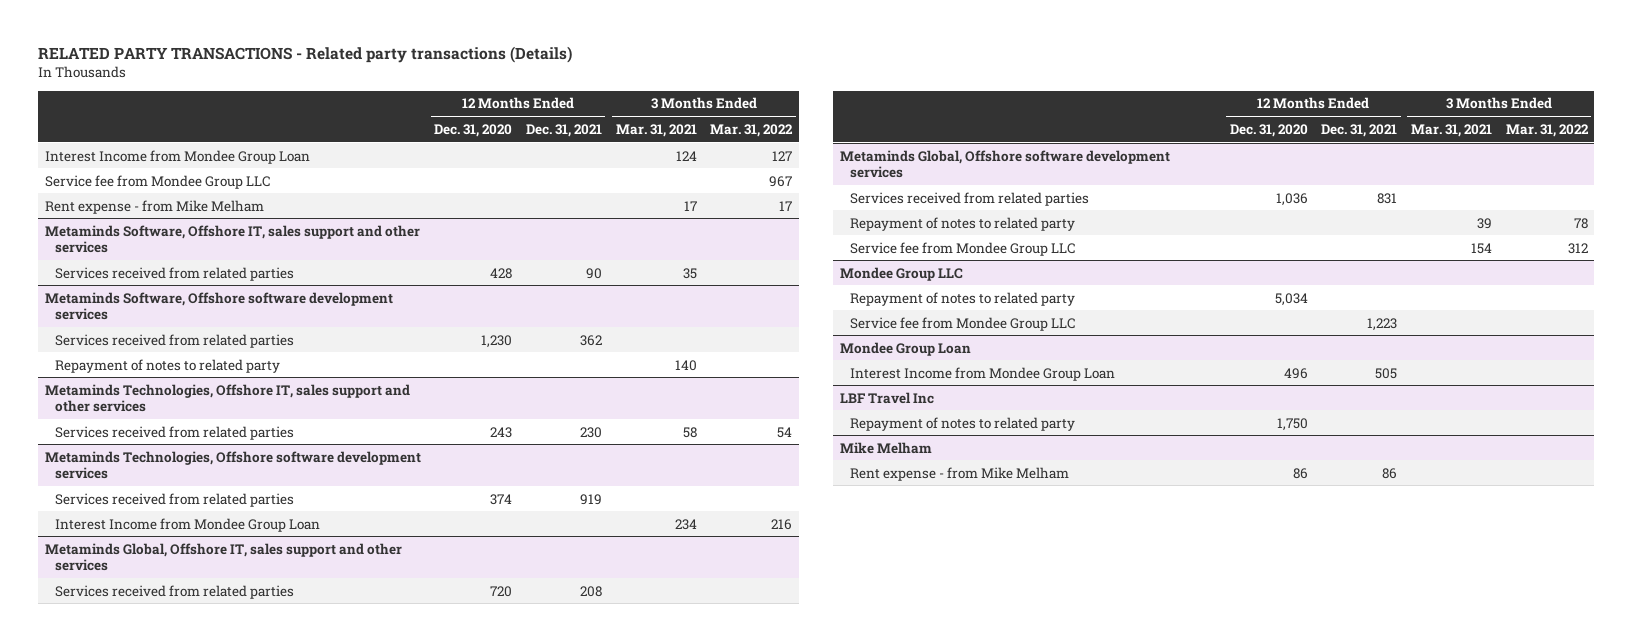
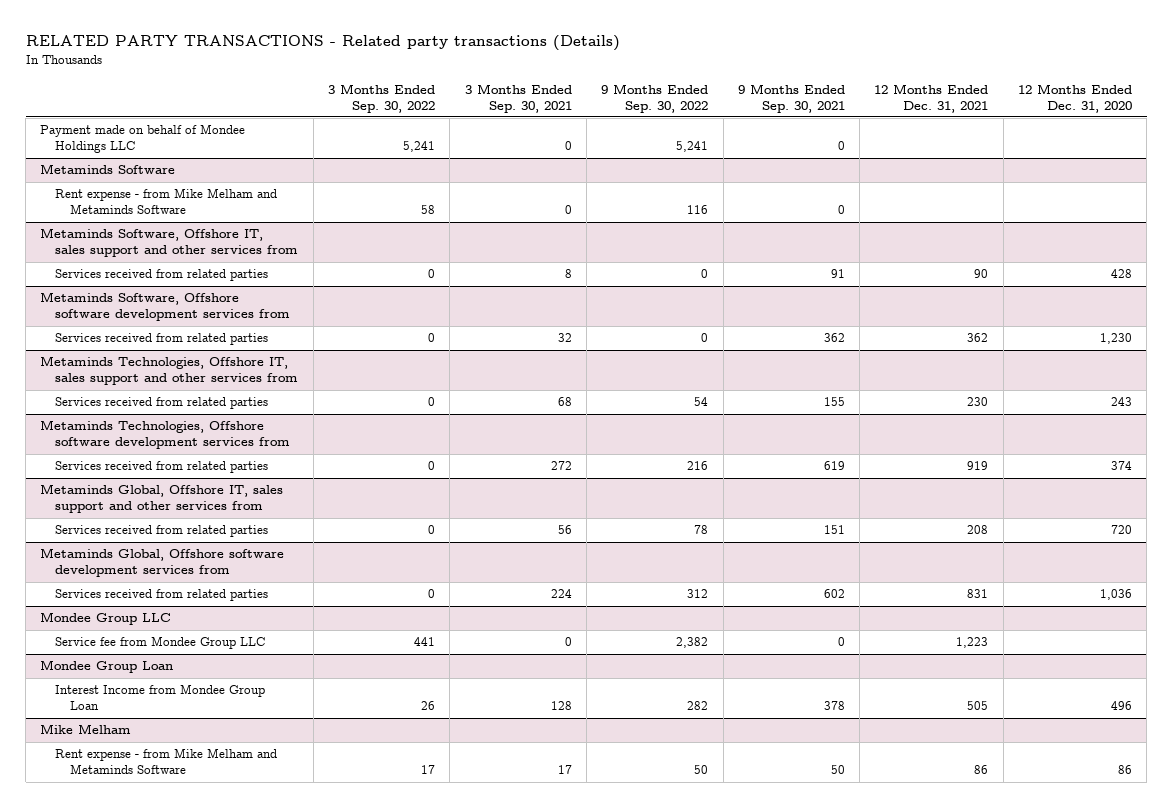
- | 12 Months Ended Dec. 31, 2020 | 12 Months Ended Dec. 31, 2021 | 3 Months Ended Mar. 31, 2021 | 3 Months Ended Mar. 31, 2022
+ | 3 Months Ended Sep. 30, 2022 | 3 Months Ended Sep. 30, 2021 | 9 Months Ended Sep. 30, 2022 | 9 Months Ended Sep. 30, 2021 | 12 Months Ended Dec. 31, 2021 | 12 Months Ended Dec. 31, 2020
- Interest Income from Mondee Group Loan | | | 124 | 127
- Service fee from Mondee Group LLC | | | | 967
- Rent expense - from Mike Melham | | | 17 | 17
- Metaminds Software, Offshore IT, sales support and other services
+ Payment made on behalf of Mondee Holdings LLC | 5,241 | 0 | 5,241 | 0 | |
+ Metaminds Software
+ Rent expense - from Mike Melham and Metaminds Software | 58 | 0 | 116 | 0 | |
+ Metaminds Software, Offshore IT, sales support and other services from
- Metaminds Software, Offshore software development services
+ Metaminds Software, Offshore software development services from
- Repayment of notes to related party | | | 140 |
- Metaminds Technologies, Offshore IT, sales support and other services
+ Metaminds Technologies, Offshore IT, sales support and other services from
- Metaminds Technologies, Offshore software development services
+ Metaminds Technologies, Offshore software development services from
- Interest Income from Mondee Group Loan | | | 234 | 216
- Metaminds Global, Offshore IT, sales support and other services
+ Metaminds Global, Offshore IT, sales support and other services from
- Metaminds Global, Offshore software development services
+ Metaminds Global, Offshore software development services from
- Repayment of notes to related party | | | 39 | 78
- Service fee from Mondee Group LLC | | | 154 | 312
@ Mondee Group LLC
- Repayment of notes to related party | 5,034 | | |
- LBF Travel Inc
- Repayment of notes to related party | 1,750 | | |
@ Mike Melham
- Rent expense - from Mike Melham | 86 | 86 | |
+ Rent expense - from Mike Melham and Metaminds Software | 17 | 17 | 50 | 50 | 86 | 86

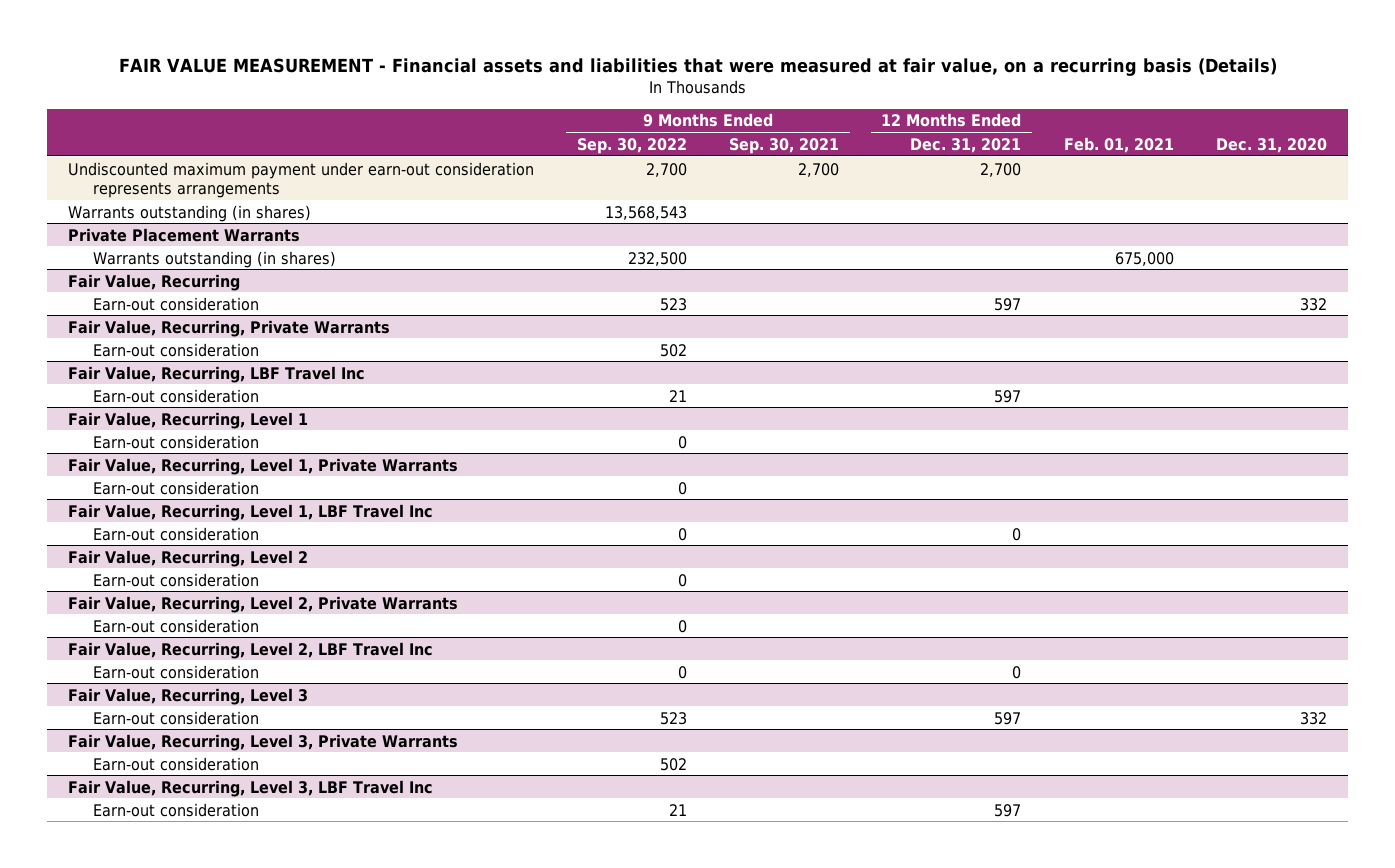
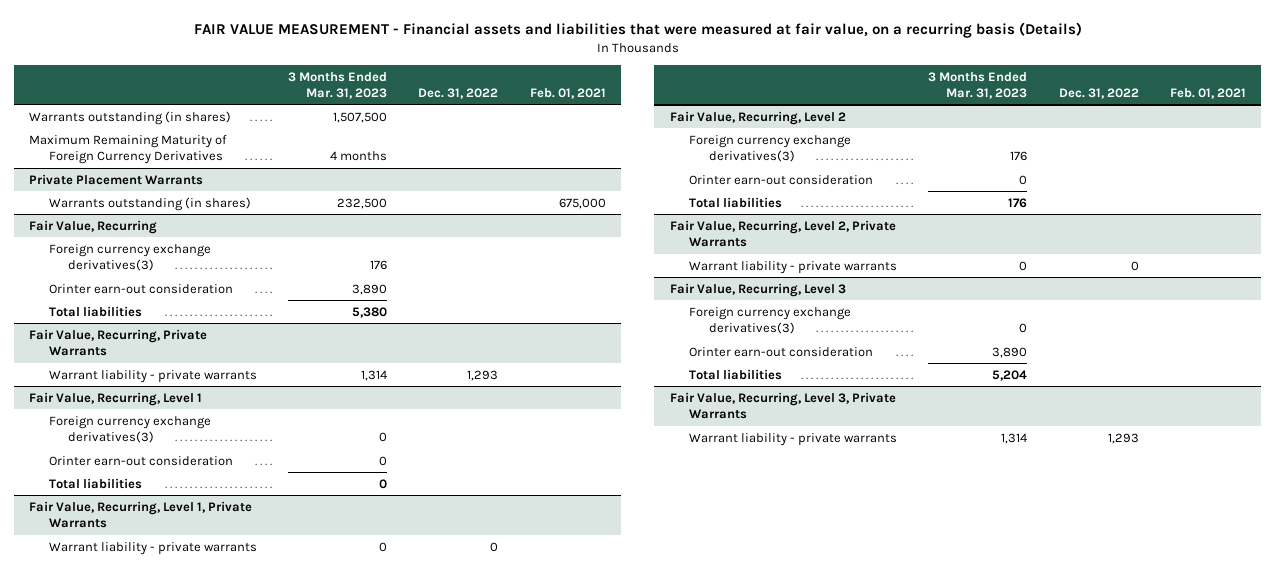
- | 9 Months Ended Sep. 30, 2022 | 9 Months Ended Sep. 30, 2021 | 12 Months Ended Dec. 31, 2021 | Feb. 01, 2021 | Dec. 31, 2020
+ | 3 Months Ended Mar. 31, 2023 | Dec. 31, 2022 | Feb. 01, 2021
- Undiscounted maximum payment under earn-out consideration represents arrangements | 2,700 | 2,700 | 2,700 | |
+ Maximum Remaining Maturity of Foreign Currency Derivatives | 4 months | |
@ Fair Value, Recurring
- Earn-out consideration | 523 | | 597 | | 332
+ Foreign currency exchange derivatives(3) | 176 | |
+ Orinter earn-out consideration | 3,890 | |
+ Total liabilities | 5,380 | |
@ Fair Value, Recurring, Private Warrants
- Earn-out consideration | 502 | | | |
- Fair Value, Recurring, LBF Travel Inc
- Earn-out consideration | 21 | | 597 | |
@ Fair Value, Recurring, Private Warrants
+ Warrant liability - private warrants | 1,314 | 1,293 |
@ Fair Value, Recurring, Level 1
- Earn-out consideration | 0 | | | |
+ Foreign currency exchange derivatives(3) | 0 | |
+ Orinter earn-out consideration | 0 | |
+ Total liabilities | 0 | |
@ Fair Value, Recurring, Level 1, Private Warrants
- Earn-out consideration | 0 | | | |
- Fair Value, Recurring, Level 1, LBF Travel Inc
- Earn-out consideration | 0 | | 0 | |
@ Fair Value, Recurring, Level 1, Private Warrants
+ Warrant liability - private warrants | 0 | 0 |
@ Fair Value, Recurring, Level 2
- Earn-out consideration | 0 | | | |
+ Foreign currency exchange derivatives(3) | 176 | |
+ Orinter earn-out consideration | 0 | |
+ Total liabilities | 176 | |
@ Fair Value, Recurring, Level 2, Private Warrants
- Earn-out consideration | 0 | | | |
- Fair Value, Recurring, Level 2, LBF Travel Inc
- Earn-out consideration | 0 | | 0 | |
@ Fair Value, Recurring, Level 2, Private Warrants
+ Warrant liability - private warrants | 0 | 0 |
@ Fair Value, Recurring, Level 3
- Earn-out consideration | 523 | | 597 | | 332
+ Foreign currency exchange derivatives(3) | 0 | |
+ Orinter earn-out consideration | 3,890 | |
+ Total liabilities | 5,204 | |
@ Fair Value, Recurring, Level 3, Private Warrants
- Earn-out consideration | 502 | | | |
- Fair Value, Recurring, Level 3, LBF Travel Inc
- Earn-out consideration | 21 | | 597 | |
@ Fair Value, Recurring, Level 3, Private Warrants
+ Warrant liability - private warrants | 1,314 | 1,293 |

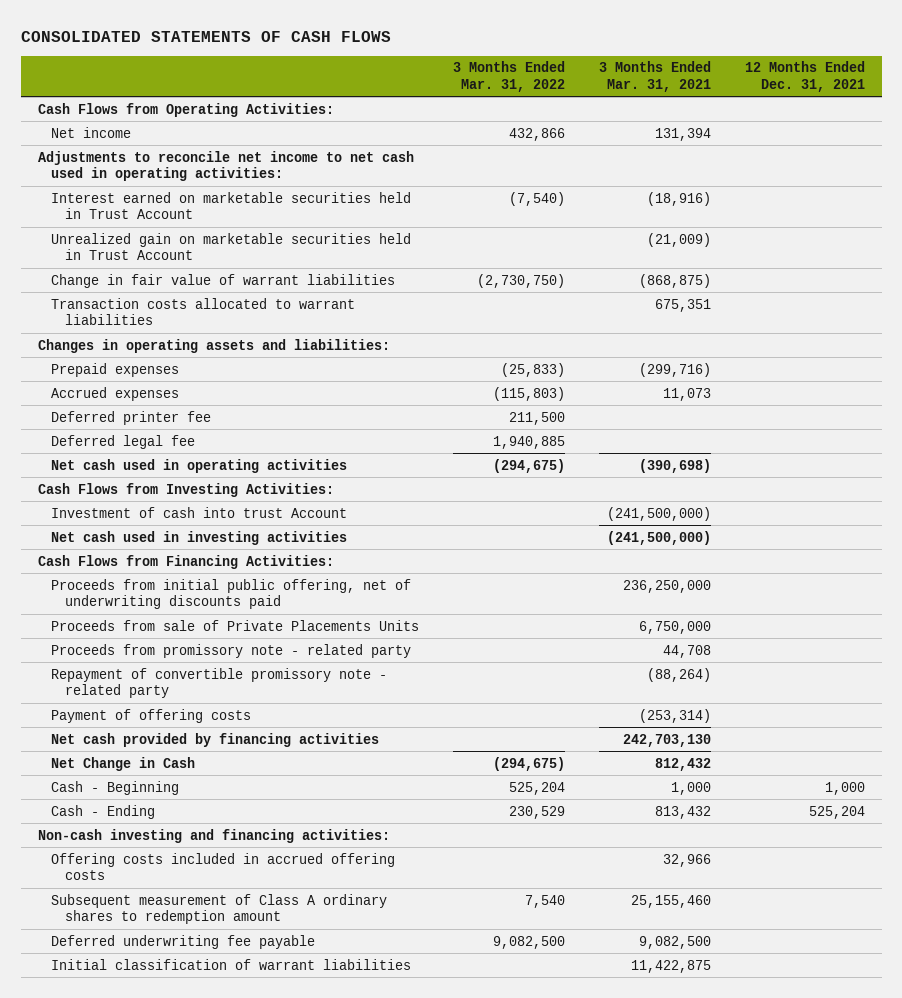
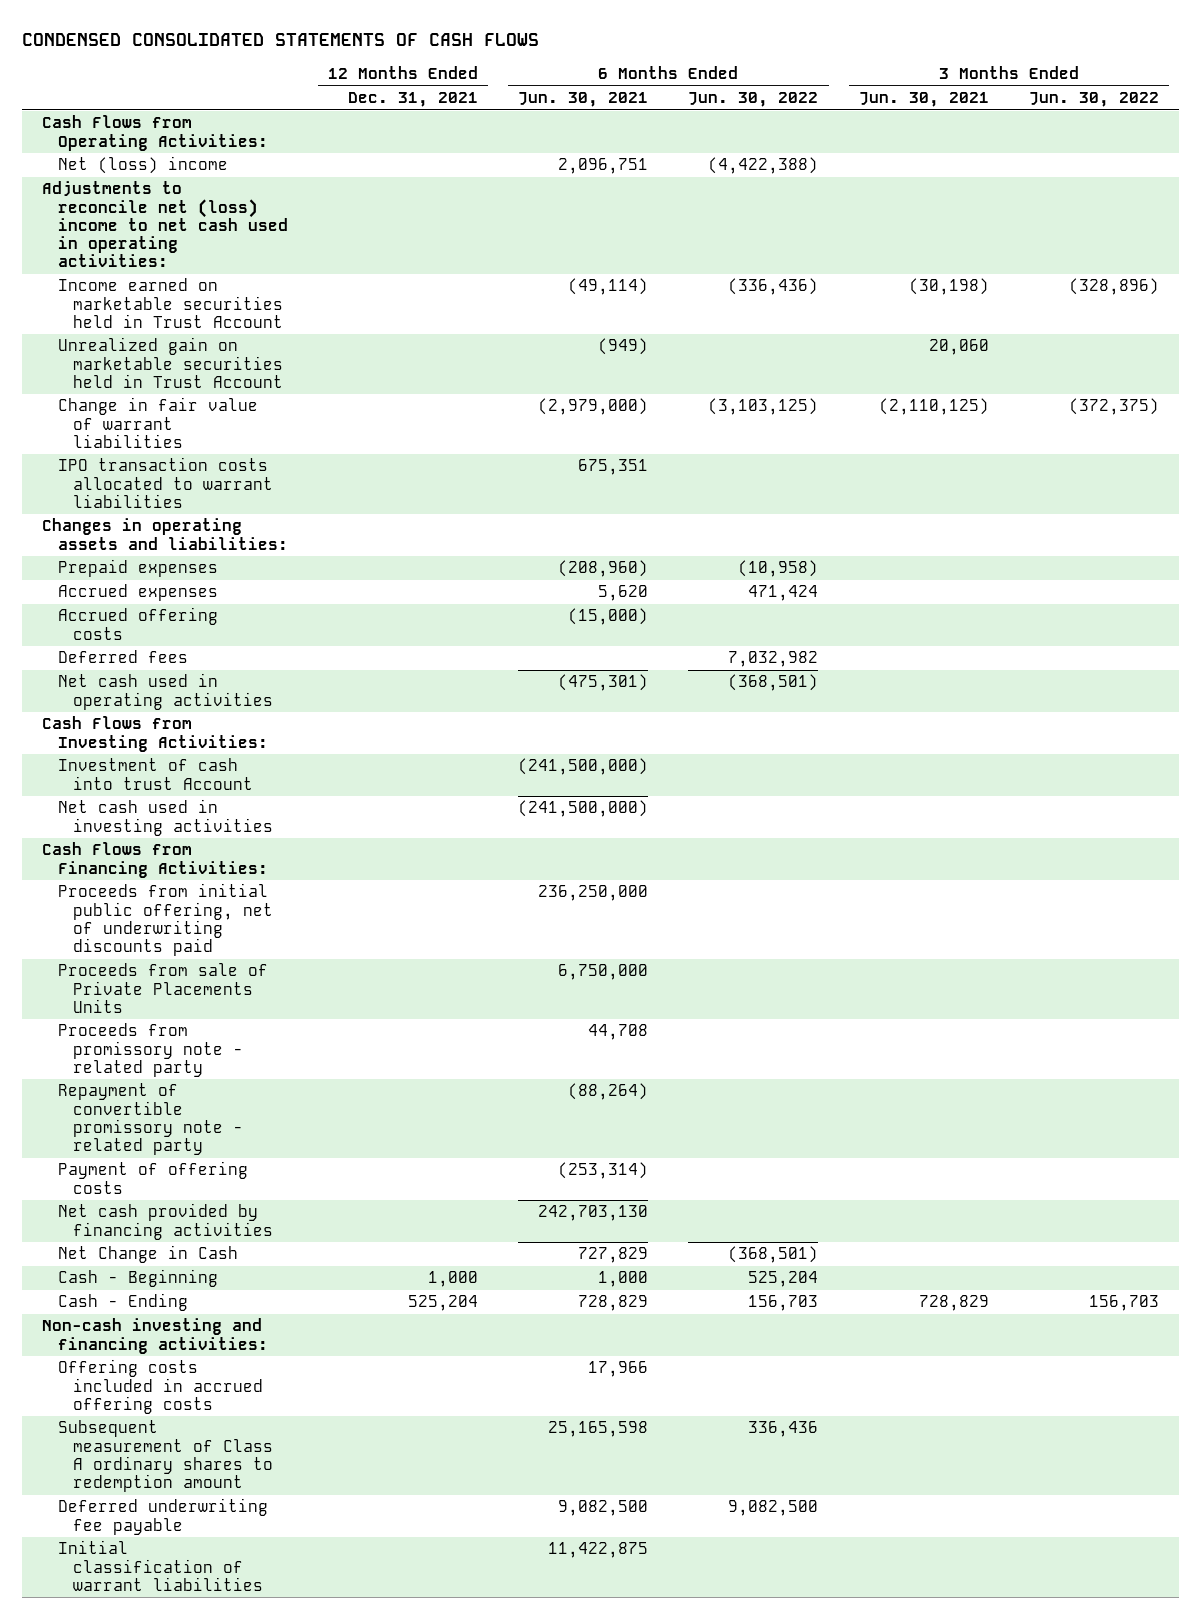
- CONSOLIDATED STATEMENTS OF CASH FLOWS
+ CONDENSED CONSOLIDATED STATEMENTS OF CASH FLOWS
- | 3 Months Ended Mar. 31, 2022 | 3 Months Ended Mar. 31, 2021 | 12 Months Ended Dec. 31, 2021
+ | 12 Months Ended Dec. 31, 2021 | 6 Months Ended Jun. 30, 2021 | 6 Months Ended Jun. 30, 2022 | 3 Months Ended Jun. 30, 2021 | 3 Months Ended Jun. 30, 2022
- Net income | 432,866 | 131,394 |
- Adjustments to reconcile net income to net cash used in operating activities:
- Interest earned on marketable securities held in Trust Account | (7,540) | (18,916) |
+ Net (loss) income | | 2,096,751 | (4,422,388) | |
+ Adjustments to reconcile net (loss) income to net cash used in operating activities:
+ Income earned on marketable securities held in Trust Account | | (49,114) | (336,436) | (30,198) | (328,896)
- Transaction costs allocated to warrant liabilities | | 675,351 |
+ IPO transaction costs allocated to warrant liabilities | | 675,351 | | |
- Deferred printer fee | 211,500 | |
- Deferred legal fee | 1,940,885 | |
+ Accrued offering costs | | (15,000) | | |
+ Deferred fees | | | 7,032,982 | |

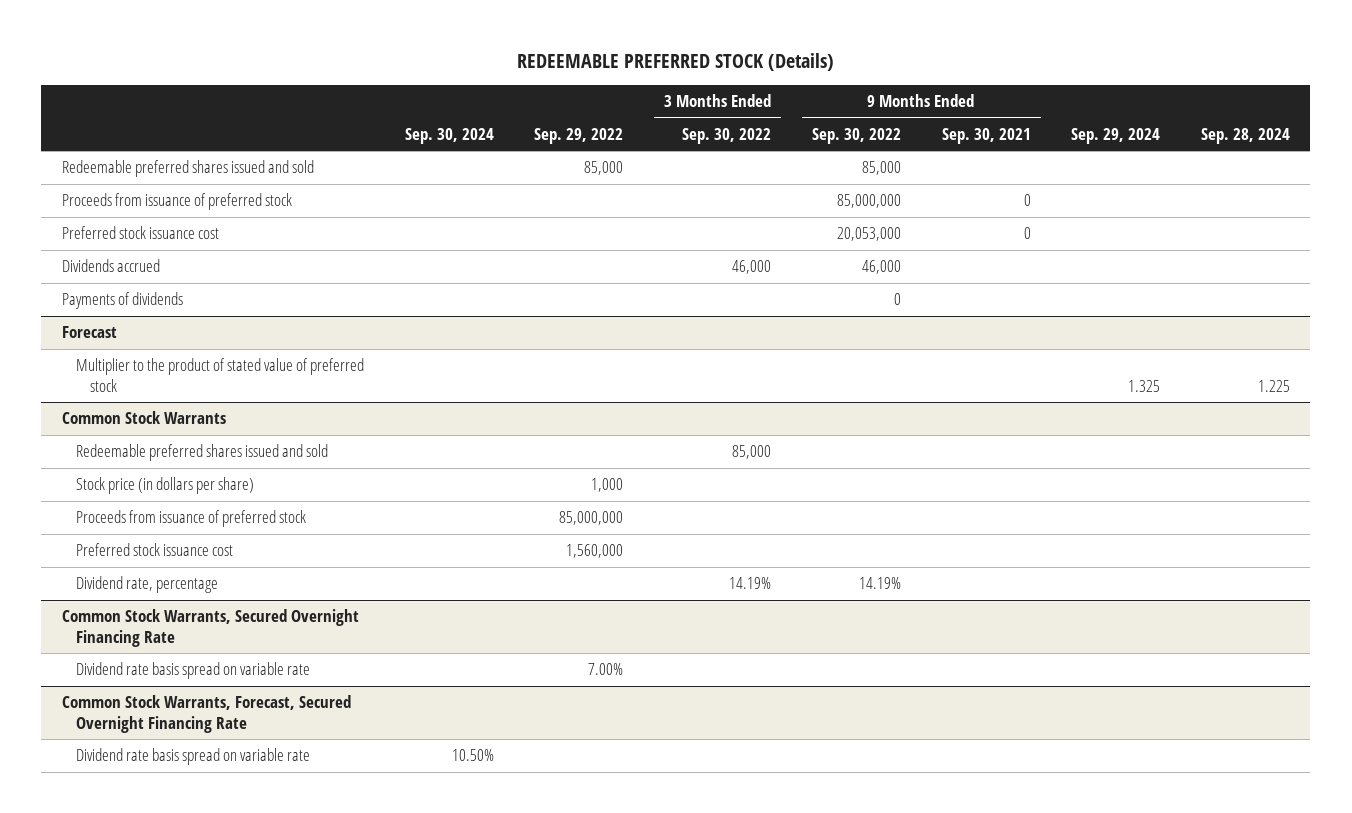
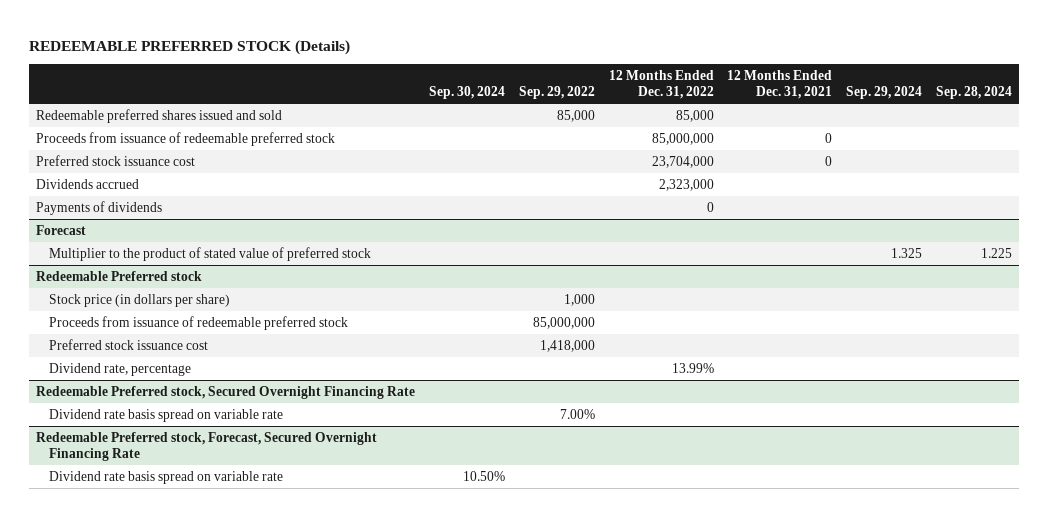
- | Sep. 30, 2024 | Sep. 29, 2022 | 3 Months Ended Sep. 30, 2022 | 9 Months Ended Sep. 30, 2022 | 9 Months Ended Sep. 30, 2021 | Sep. 29, 2024 | Sep. 28, 2024
+ | Sep. 30, 2024 | Sep. 29, 2022 | 12 Months Ended Dec. 31, 2022 | 12 Months Ended Dec. 31, 2021 | Sep. 29, 2024 | Sep. 28, 2024
- Proceeds from issuance of preferred stock | | | | 85,000,000 | 0 | |
+ Proceeds from issuance of redeemable preferred stock | | | 85,000,000 | 0 | |
- Common Stock Warrants
- Redeemable preferred shares issued and sold | | | 85,000 | | | |
+ Redeemable Preferred stock
- Proceeds from issuance of preferred stock | | 85,000,000 | | | | |
- Preferred stock issuance cost | | 1,560,000 | | | | |
+ Proceeds from issuance of redeemable preferred stock | | 85,000,000 | | | |
+ Preferred stock issuance cost | | 1,418,000 | | | |
- Common Stock Warrants, Secured Overnight Financing Rate
+ Redeemable Preferred stock, Secured Overnight Financing Rate
- Common Stock Warrants, Forecast, Secured Overnight Financing Rate
+ Redeemable Preferred stock, Forecast, Secured Overnight Financing Rate

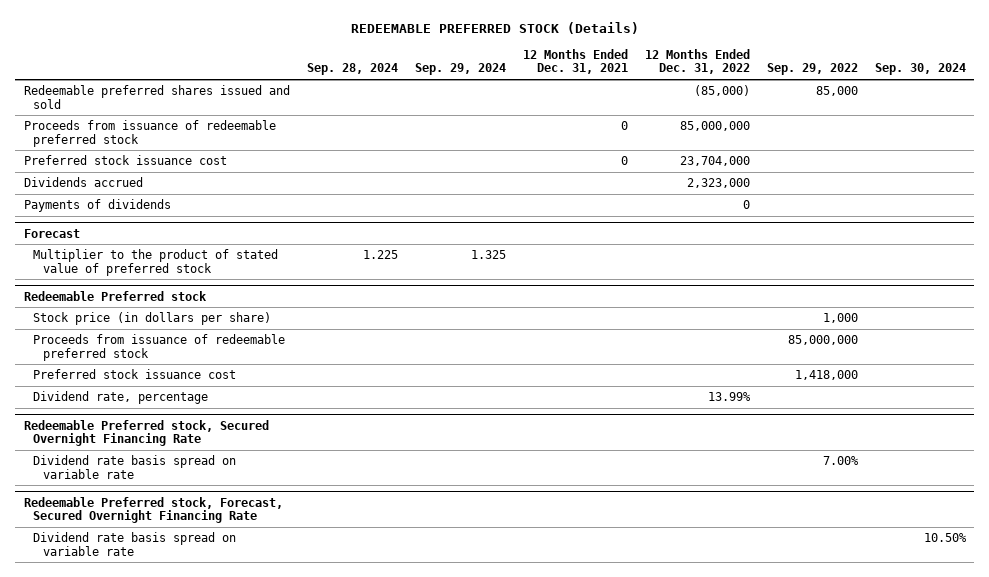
- | Sep. 30, 2024 | Sep. 29, 2022 | 12 Months Ended Dec. 31, 2022 | 12 Months Ended Dec. 31, 2021 | Sep. 29, 2024 | Sep. 28, 2024
+ | Sep. 28, 2024 | Sep. 29, 2024 | 12 Months Ended Dec. 31, 2021 | 12 Months Ended Dec. 31, 2022 | Sep. 29, 2022 | Sep. 30, 2024
- Redeemable preferred shares issued and sold | | 85,000 | 85,000 | | |
+ Redeemable preferred shares issued and sold | | | | (85,000) | 85,000 |

